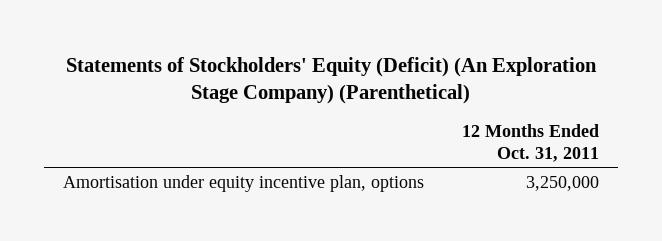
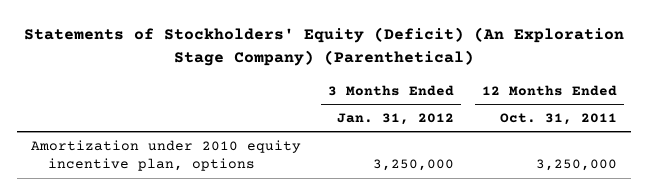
- | 12 Months Ended Oct. 31, 2011
+ | 3 Months Ended Jan. 31, 2012 | 12 Months Ended Oct. 31, 2011
- Amortisation under equity incentive plan, options | 3,250,000
+ Amortization under 2010 equity incentive plan, options | 3,250,000 | 3,250,000

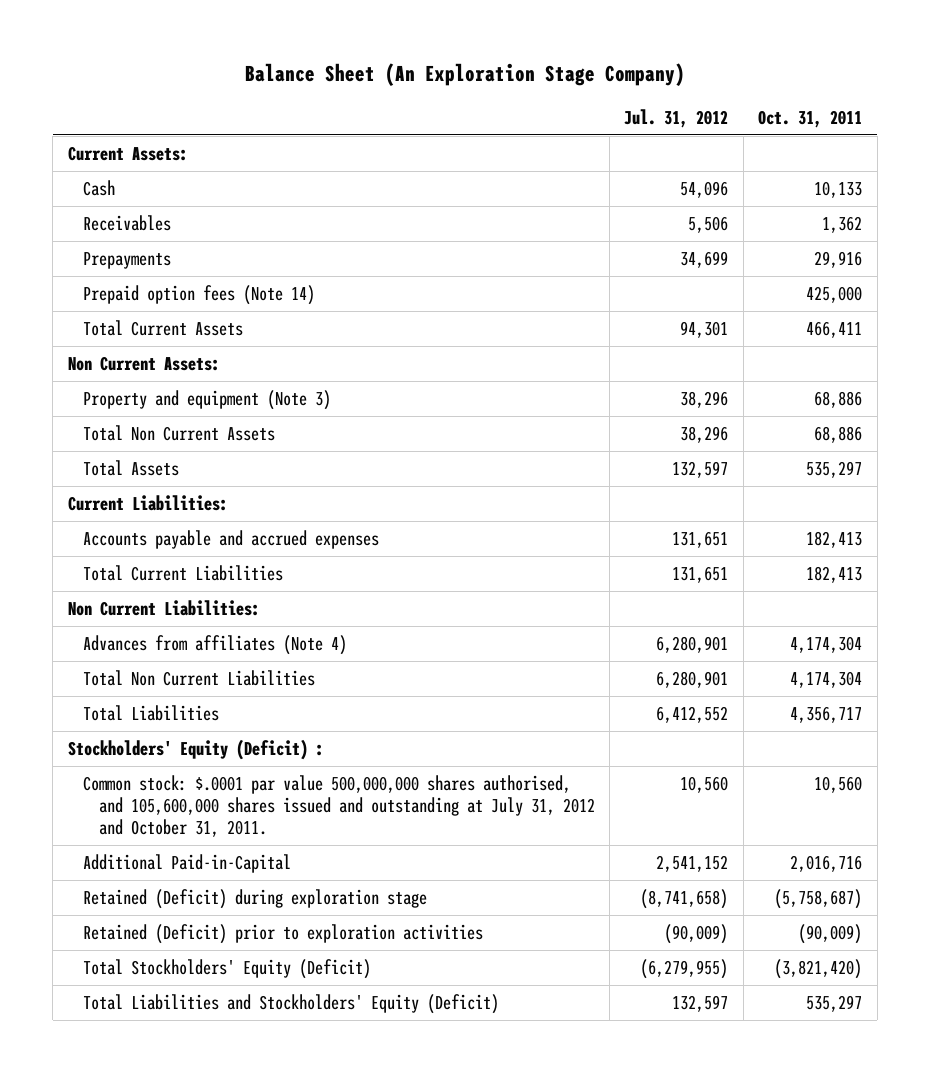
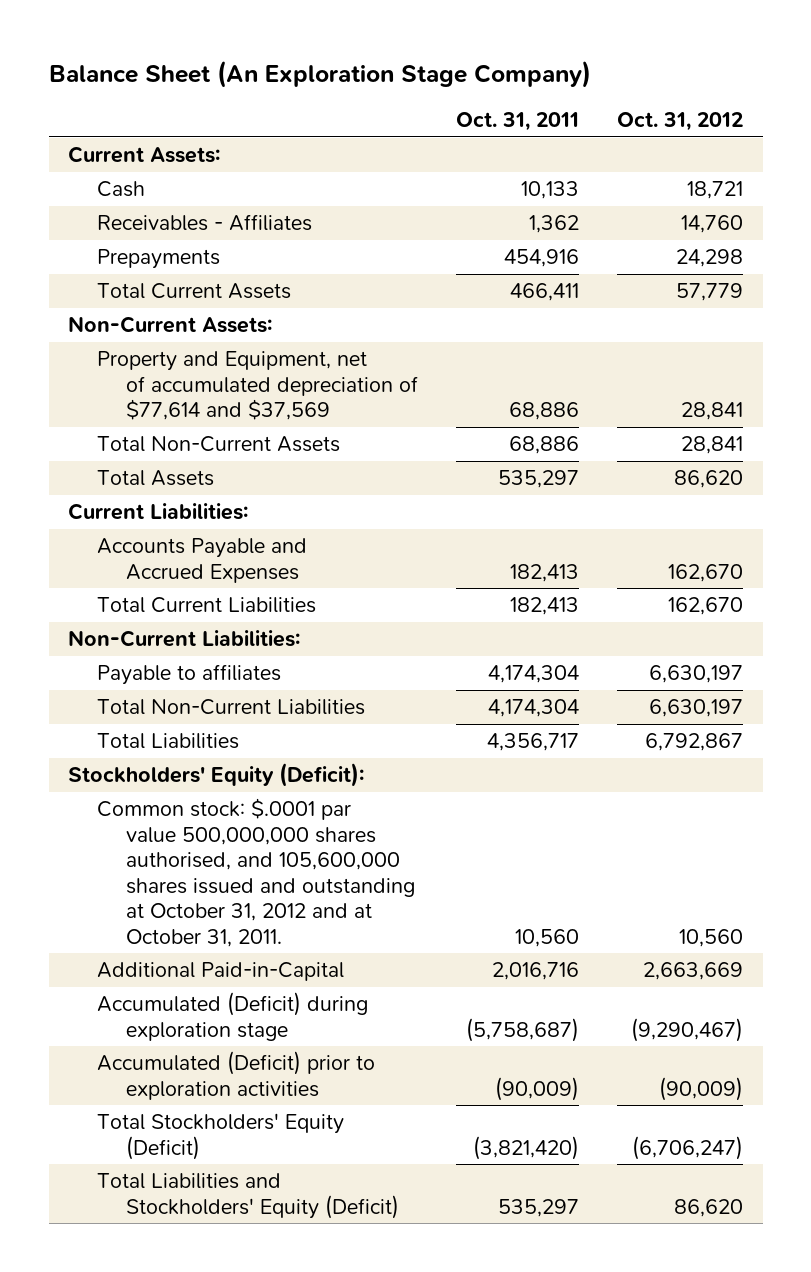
- | Jul. 31, 2012 | Oct. 31, 2011
+ | Oct. 31, 2011 | Oct. 31, 2012
- Receivables | 5,506 | 1,362
- Prepayments | 34,699 | 29,916
- Prepaid option fees (Note 14) | | 425,000
+ Receivables - Affiliates | 1,362 | 14,760
+ Prepayments | 454,916 | 24,298
- Non Current Assets:
- Property and equipment (Note 3) | 38,296 | 68,886
- Total Non Current Assets | 38,296 | 68,886
+ Non-Current Assets:
+ Property and Equipment, net of accumulated depreciation of $77,614 and $37,569 | 68,886 | 28,841
+ Total Non-Current Assets | 68,886 | 28,841
- Accounts payable and accrued expenses | 131,651 | 182,413
+ Accounts Payable and Accrued Expenses | 182,413 | 162,670
- Non Current Liabilities:
- Advances from affiliates (Note 4) | 6,280,901 | 4,174,304
- Total Non Current Liabilities | 6,280,901 | 4,174,304
+ Non-Current Liabilities:
+ Payable to affiliates | 4,174,304 | 6,630,197
+ Total Non-Current Liabilities | 4,174,304 | 6,630,197
- Stockholders' Equity (Deficit) :
- Common stock: $.0001 par value 500,000,000 shares authorised, and 105,600,000 shares issued and outstanding at July 31, 2012 and October 31, 2011. | 10,560 | 10,560
+ Stockholders' Equity (Deficit):
+ Common stock: $.0001 par value 500,000,000 shares authorised, and 105,600,000 shares issued and outstanding at October 31, 2012 and at October 31, 2011. | 10,560 | 10,560
- Retained (Deficit) during exploration stage | (8,741,658) | (5,758,687)
- Retained (Deficit) prior to exploration activities | (90,009) | (90,009)
+ Accumulated (Deficit) during exploration stage | (5,758,687) | (9,290,467)
+ Accumulated (Deficit) prior to exploration activities | (90,009) | (90,009)

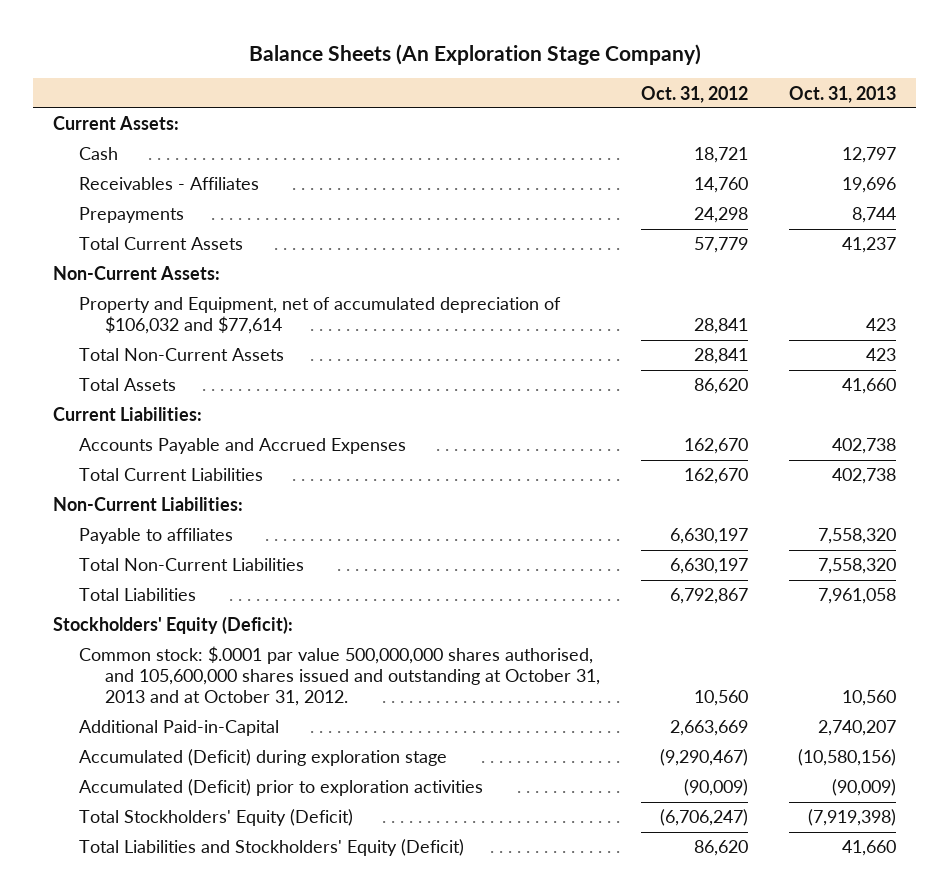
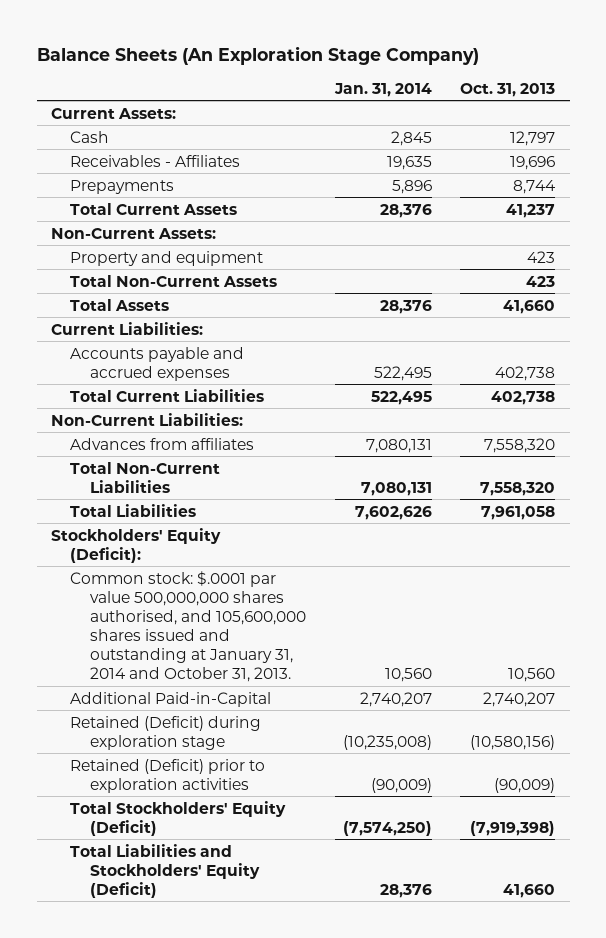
- | Oct. 31, 2012 | Oct. 31, 2013
+ | Jan. 31, 2014 | Oct. 31, 2013
- Property and Equipment, net of accumulated depreciation of $106,032 and $77,614 | 28,841 | 423
+ Property and equipment | | 423
- Accounts Payable and Accrued Expenses | 162,670 | 402,738
+ Accounts payable and accrued expenses | 522,495 | 402,738
- Payable to affiliates | 6,630,197 | 7,558,320
+ Advances from affiliates | 7,080,131 | 7,558,320
- Common stock: $.0001 par value 500,000,000 shares authorised, and 105,600,000 shares issued and outstanding at October 31, 2013 and at October 31, 2012. | 10,560 | 10,560
+ Common stock: $.0001 par value 500,000,000 shares authorised, and 105,600,000 shares issued and outstanding at January 31, 2014 and October 31, 2013. | 10,560 | 10,560
- Accumulated (Deficit) during exploration stage | (9,290,467) | (10,580,156)
- Accumulated (Deficit) prior to exploration activities | (90,009) | (90,009)
+ Retained (Deficit) during exploration stage | (10,235,008) | (10,580,156)
+ Retained (Deficit) prior to exploration activities | (90,009) | (90,009)

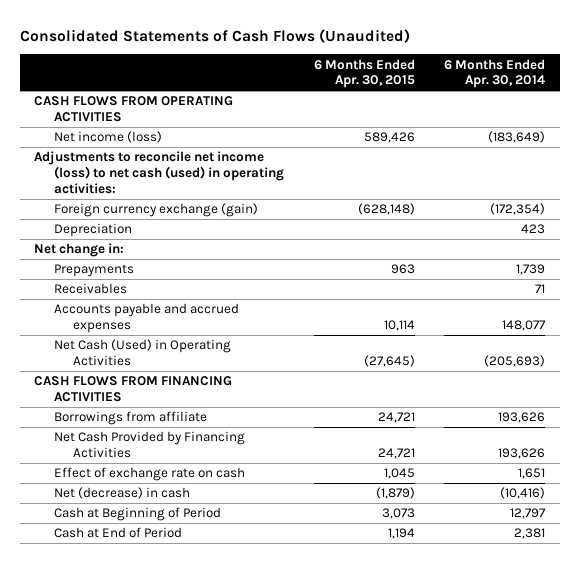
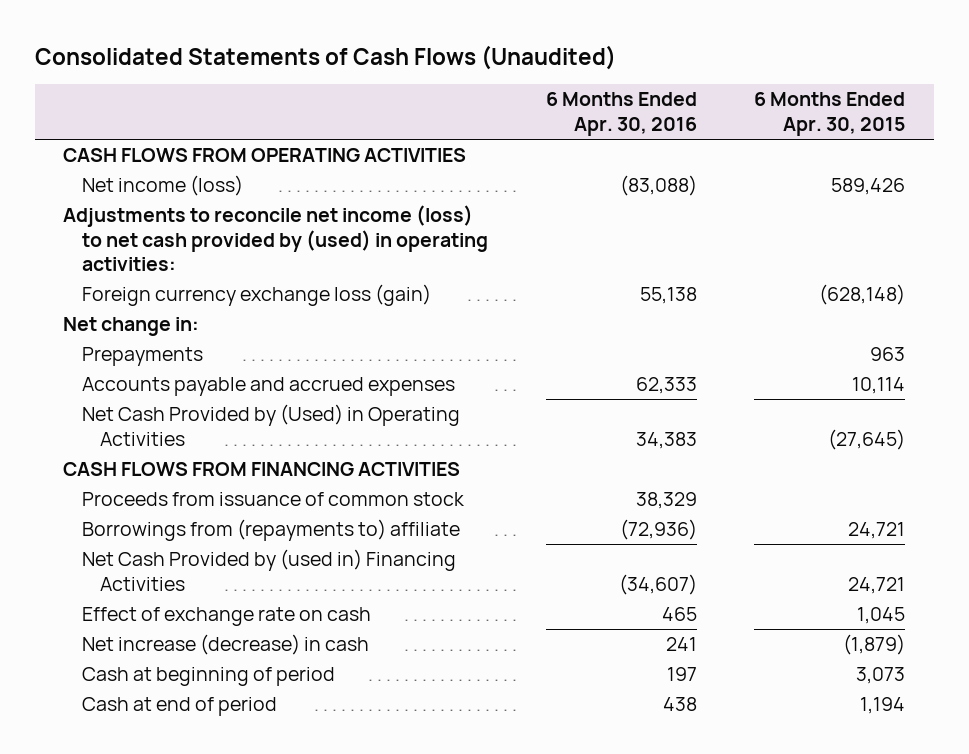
- | 6 Months Ended Apr. 30, 2015 | 6 Months Ended Apr. 30, 2014
+ | 6 Months Ended Apr. 30, 2016 | 6 Months Ended Apr. 30, 2015
- Adjustments to reconcile net income (loss) to net cash (used) in operating activities:
- Foreign currency exchange (gain) | (628,148) | (172,354)
- Depreciation | | 423
+ Adjustments to reconcile net income (loss) to net cash provided by (used) in operating activities:
+ Foreign currency exchange loss (gain) | 55,138 | (628,148)
- Receivables | | 71
- Net Cash (Used) in Operating Activities | (27,645) | (205,693)
+ Net Cash Provided by (Used) in Operating Activities | 34,383 | (27,645)
- Borrowings from affiliate | 24,721 | 193,626
- Net Cash Provided by Financing Activities | 24,721 | 193,626
+ Proceeds from issuance of common stock | 38,329 |
+ Borrowings from (repayments to) affiliate | (72,936) | 24,721
+ Net Cash Provided by (used in) Financing Activities | (34,607) | 24,721
- Net (decrease) in cash | (1,879) | (10,416)
- Cash at Beginning of Period | 3,073 | 12,797
- Cash at End of Period | 1,194 | 2,381
+ Net increase (decrease) in cash | 241 | (1,879)
+ Cash at beginning of period | 197 | 3,073
+ Cash at end of period | 438 | 1,194

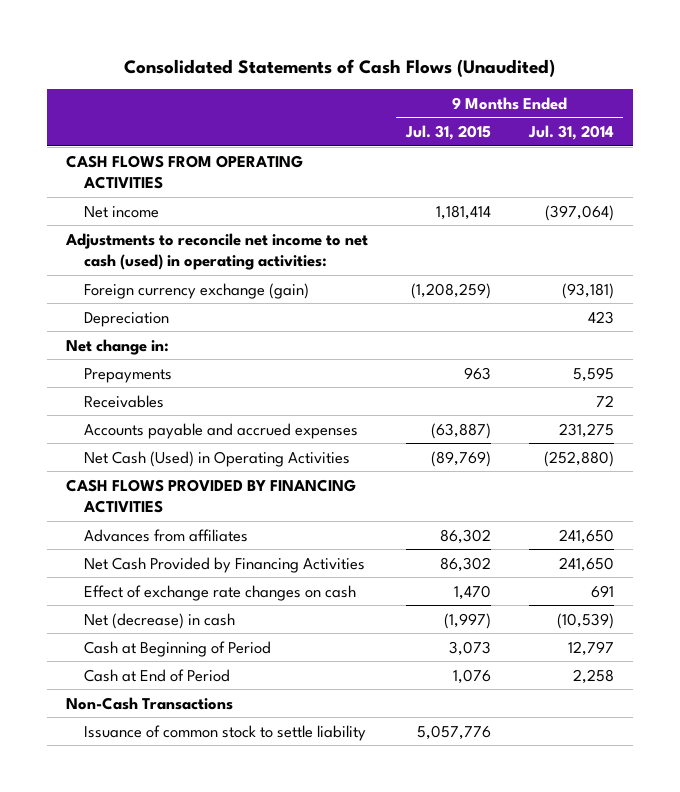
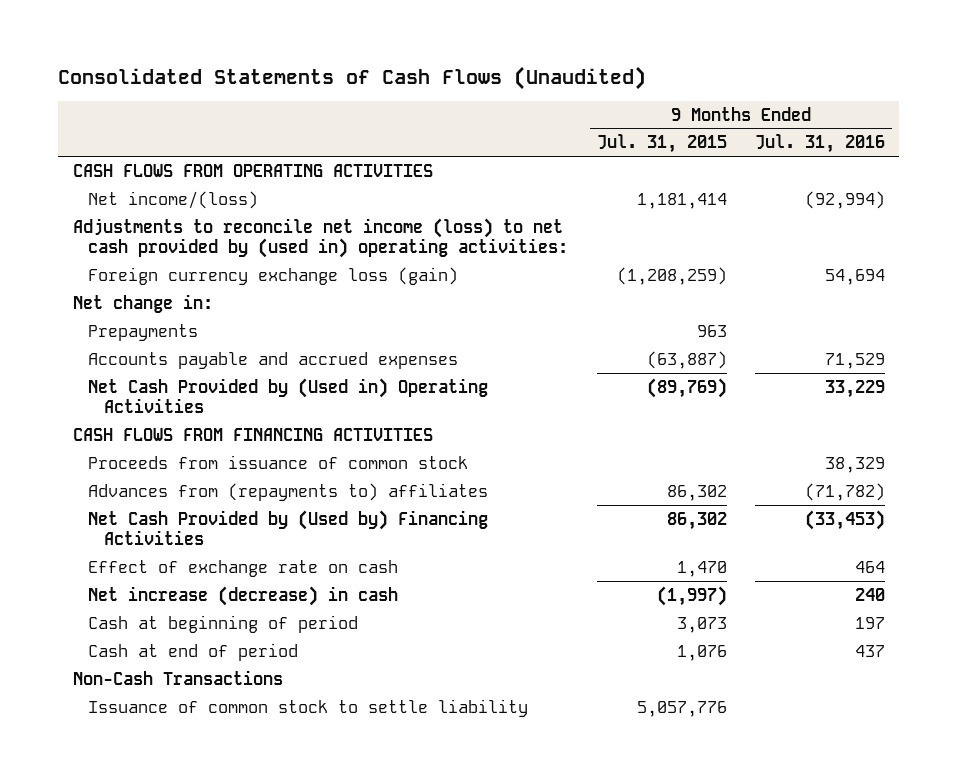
- | 9 Months Ended Jul. 31, 2015 | 9 Months Ended Jul. 31, 2014
+ | 9 Months Ended Jul. 31, 2015 | 9 Months Ended Jul. 31, 2016
- Net income | 1,181,414 | (397,064)
- Adjustments to reconcile net income to net cash (used) in operating activities:
- Foreign currency exchange (gain) | (1,208,259) | (93,181)
- Depreciation | | 423
+ Net income/(loss) | 1,181,414 | (92,994)
+ Adjustments to reconcile net income (loss) to net cash provided by (used in) operating activities:
+ Foreign currency exchange loss (gain) | (1,208,259) | 54,694
- Receivables | | 72
- Net Cash (Used) in Operating Activities | (89,769) | (252,880)
- CASH FLOWS PROVIDED BY FINANCING ACTIVITIES
- Advances from affiliates | 86,302 | 241,650
- Net Cash Provided by Financing Activities | 86,302 | 241,650
- Effect of exchange rate changes on cash | 1,470 | 691
- Net (decrease) in cash | (1,997) | (10,539)
- Cash at Beginning of Period | 3,073 | 12,797
- Cash at End of Period | 1,076 | 2,258
+ Net Cash Provided by (Used in) Operating Activities | (89,769) | 33,229
+ CASH FLOWS FROM FINANCING ACTIVITIES
+ Proceeds from issuance of common stock | | 38,329
+ Advances from (repayments to) affiliates | 86,302 | (71,782)
+ Net Cash Provided by (Used by) Financing Activities | 86,302 | (33,453)
+ Effect of exchange rate on cash | 1,470 | 464
+ Net increase (decrease) in cash | (1,997) | 240
+ Cash at beginning of period | 3,073 | 197
+ Cash at end of period | 1,076 | 437

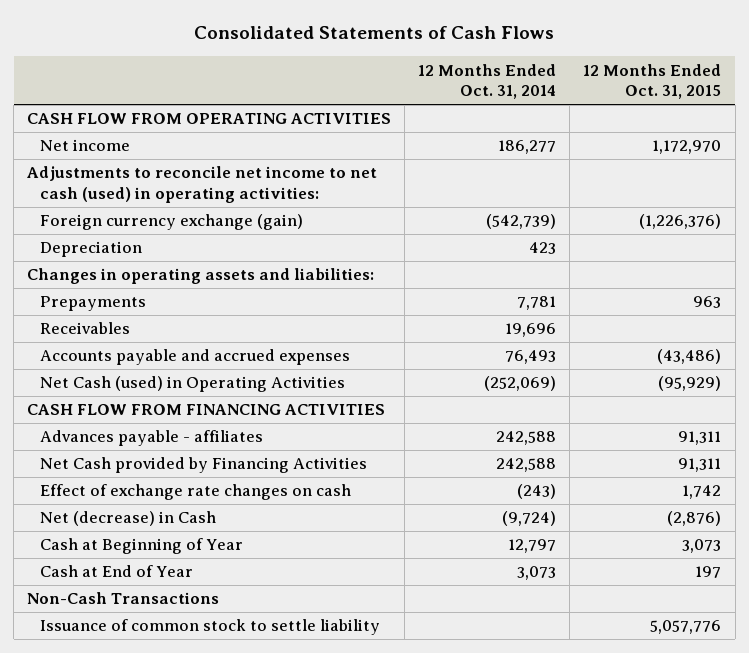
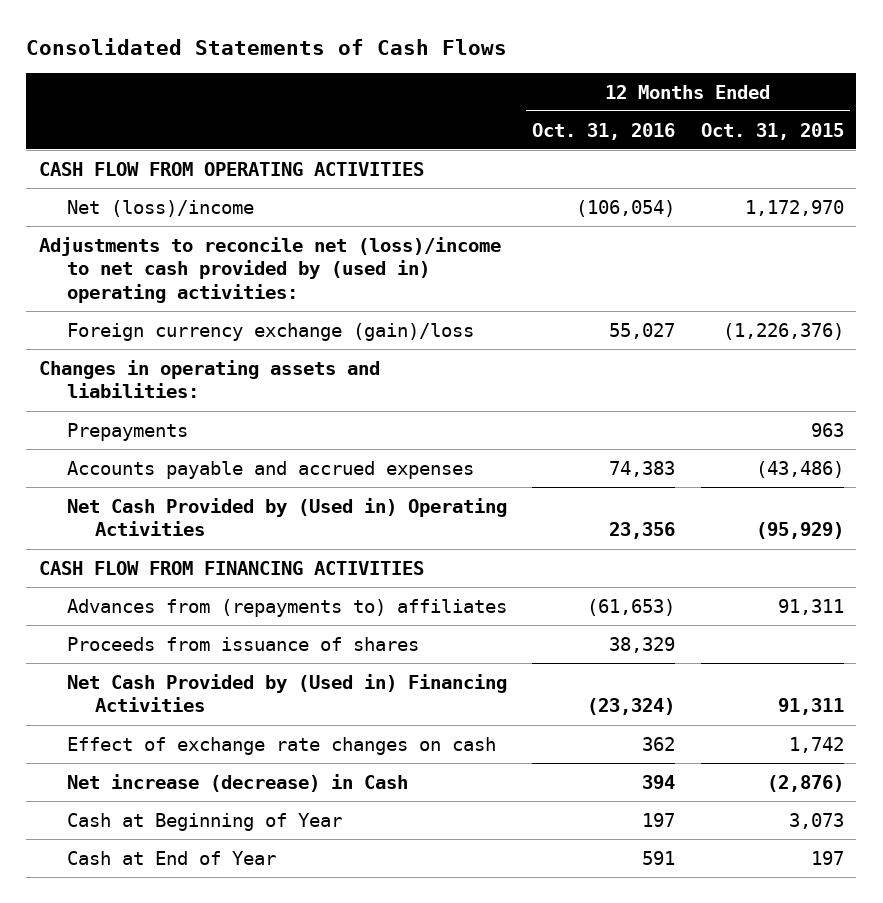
- | 12 Months Ended Oct. 31, 2014 | 12 Months Ended Oct. 31, 2015
+ | 12 Months Ended Oct. 31, 2016 | 12 Months Ended Oct. 31, 2015
- Net income | 186,277 | 1,172,970
- Adjustments to reconcile net income to net cash (used) in operating activities:
- Foreign currency exchange (gain) | (542,739) | (1,226,376)
- Depreciation | 423 |
+ Net (loss)/income | (106,054) | 1,172,970
+ Adjustments to reconcile net (loss)/income to net cash provided by (used in) operating activities:
+ Foreign currency exchange (gain)/loss | 55,027 | (1,226,376)
- Receivables | 19,696 |
- Net Cash (used) in Operating Activities | (252,069) | (95,929)
+ Net Cash Provided by (Used in) Operating Activities | 23,356 | (95,929)
- Advances payable - affiliates | 242,588 | 91,311
- Net Cash provided by Financing Activities | 242,588 | 91,311
+ Advances from (repayments to) affiliates | (61,653) | 91,311
+ Proceeds from issuance of shares | 38,329 |
+ Net Cash Provided by (Used in) Financing Activities | (23,324) | 91,311
- Net (decrease) in Cash | (9,724) | (2,876)
+ Net increase (decrease) in Cash | 394 | (2,876)
- Non-Cash Transactions
- Issuance of common stock to settle liability | | 5,057,776

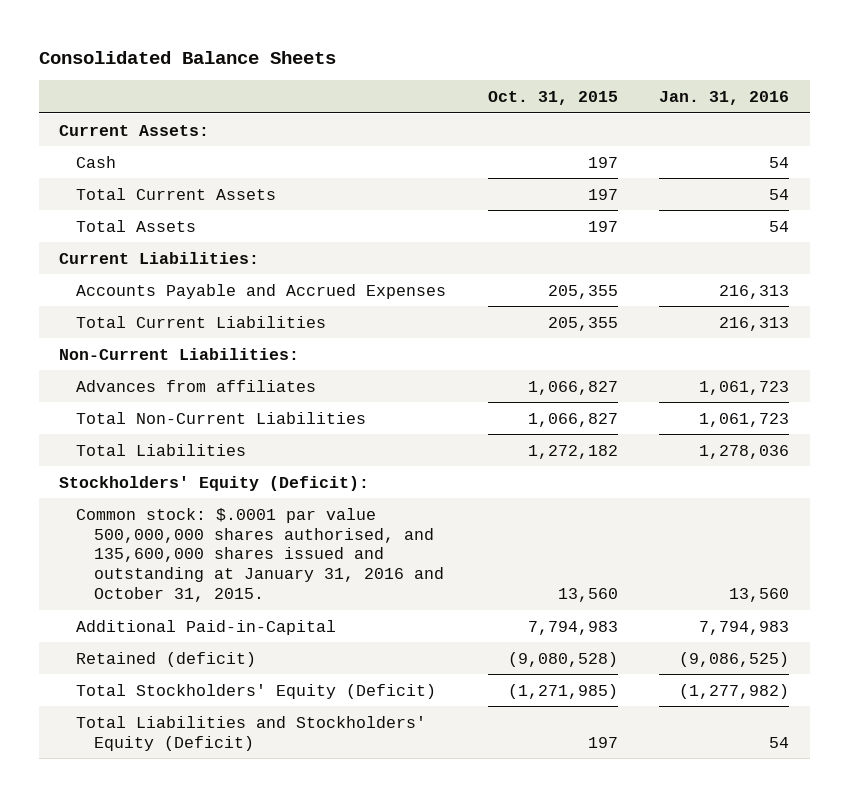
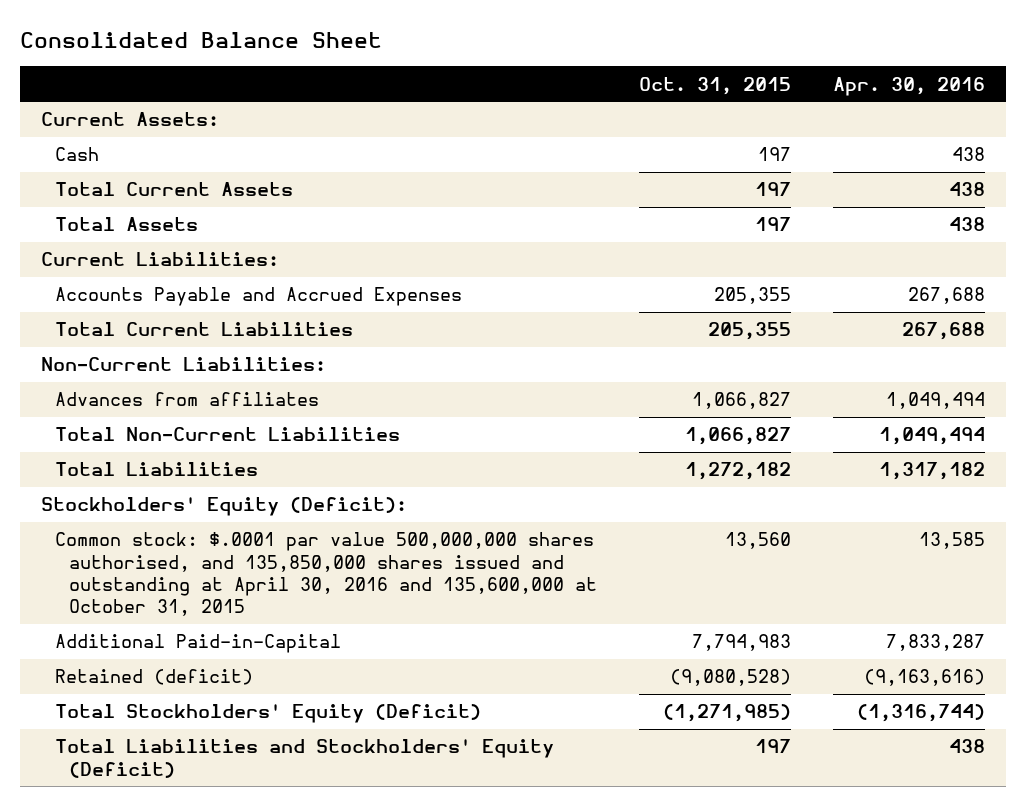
- Consolidated Balance Sheets
+ Consolidated Balance Sheet
- | Oct. 31, 2015 | Jan. 31, 2016
+ | Oct. 31, 2015 | Apr. 30, 2016
- Common stock: $.0001 par value 500,000,000 shares authorised, and 135,600,000 shares issued and outstanding at January 31, 2016 and October 31, 2015. | 13,560 | 13,560
+ Common stock: $.0001 par value 500,000,000 shares authorised, and 135,850,000 shares issued and outstanding at April 30, 2016 and 135,600,000 at October 31, 2015 | 13,560 | 13,585

